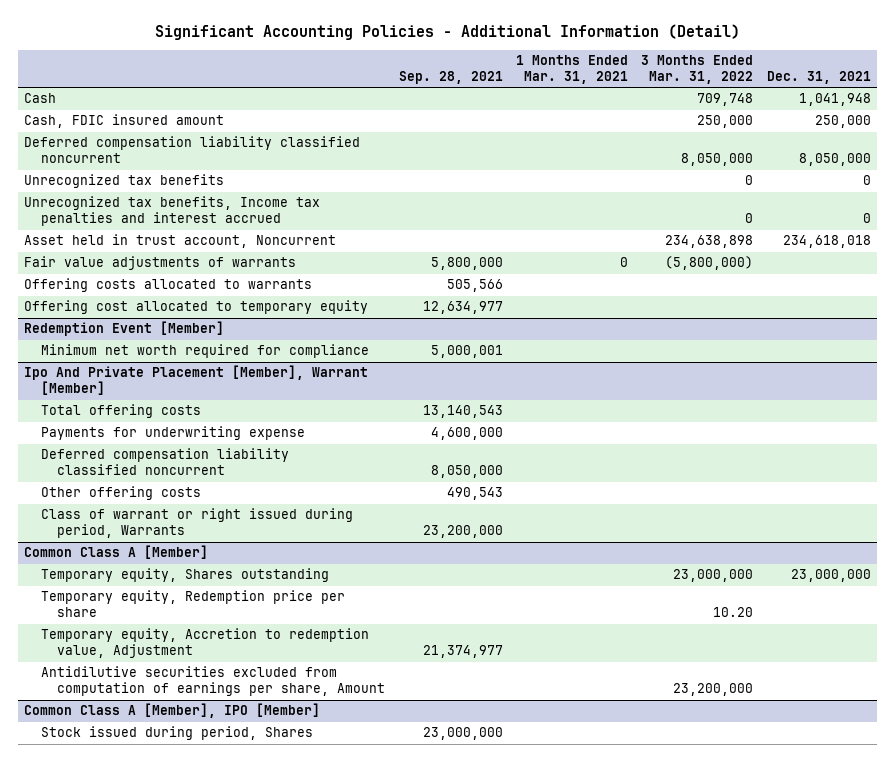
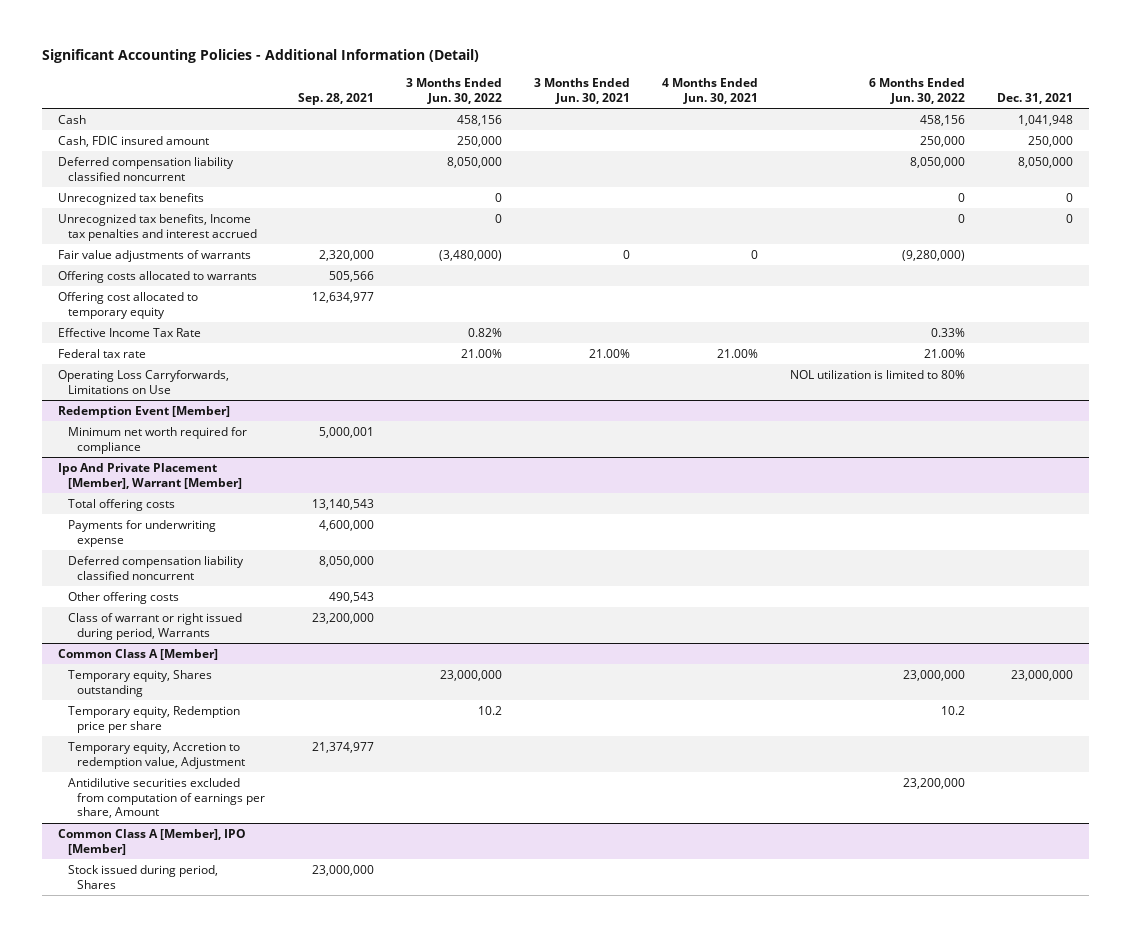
- | Sep. 28, 2021 | 1 Months Ended Mar. 31, 2021 | 3 Months Ended Mar. 31, 2022 | Dec. 31, 2021
+ | Sep. 28, 2021 | 3 Months Ended Jun. 30, 2022 | 3 Months Ended Jun. 30, 2021 | 4 Months Ended Jun. 30, 2021 | 6 Months Ended Jun. 30, 2022 | Dec. 31, 2021
- Asset held in trust account, Noncurrent | | | 234,638,898 | 234,618,018
- Fair value adjustments of warrants | 5,800,000 | 0 | (5,800,000) |
+ Fair value adjustments of warrants | 2,320,000 | (3,480,000) | 0 | 0 | (9,280,000) |
+ Effective Income Tax Rate | | 0.82% | | | 0.33% |
+ Federal tax rate | | 21.00% | 21.00% | 21.00% | 21.00% |
+ Operating Loss Carryforwards, Limitations on Use | | | | | NOL utilization is limited to 80% |

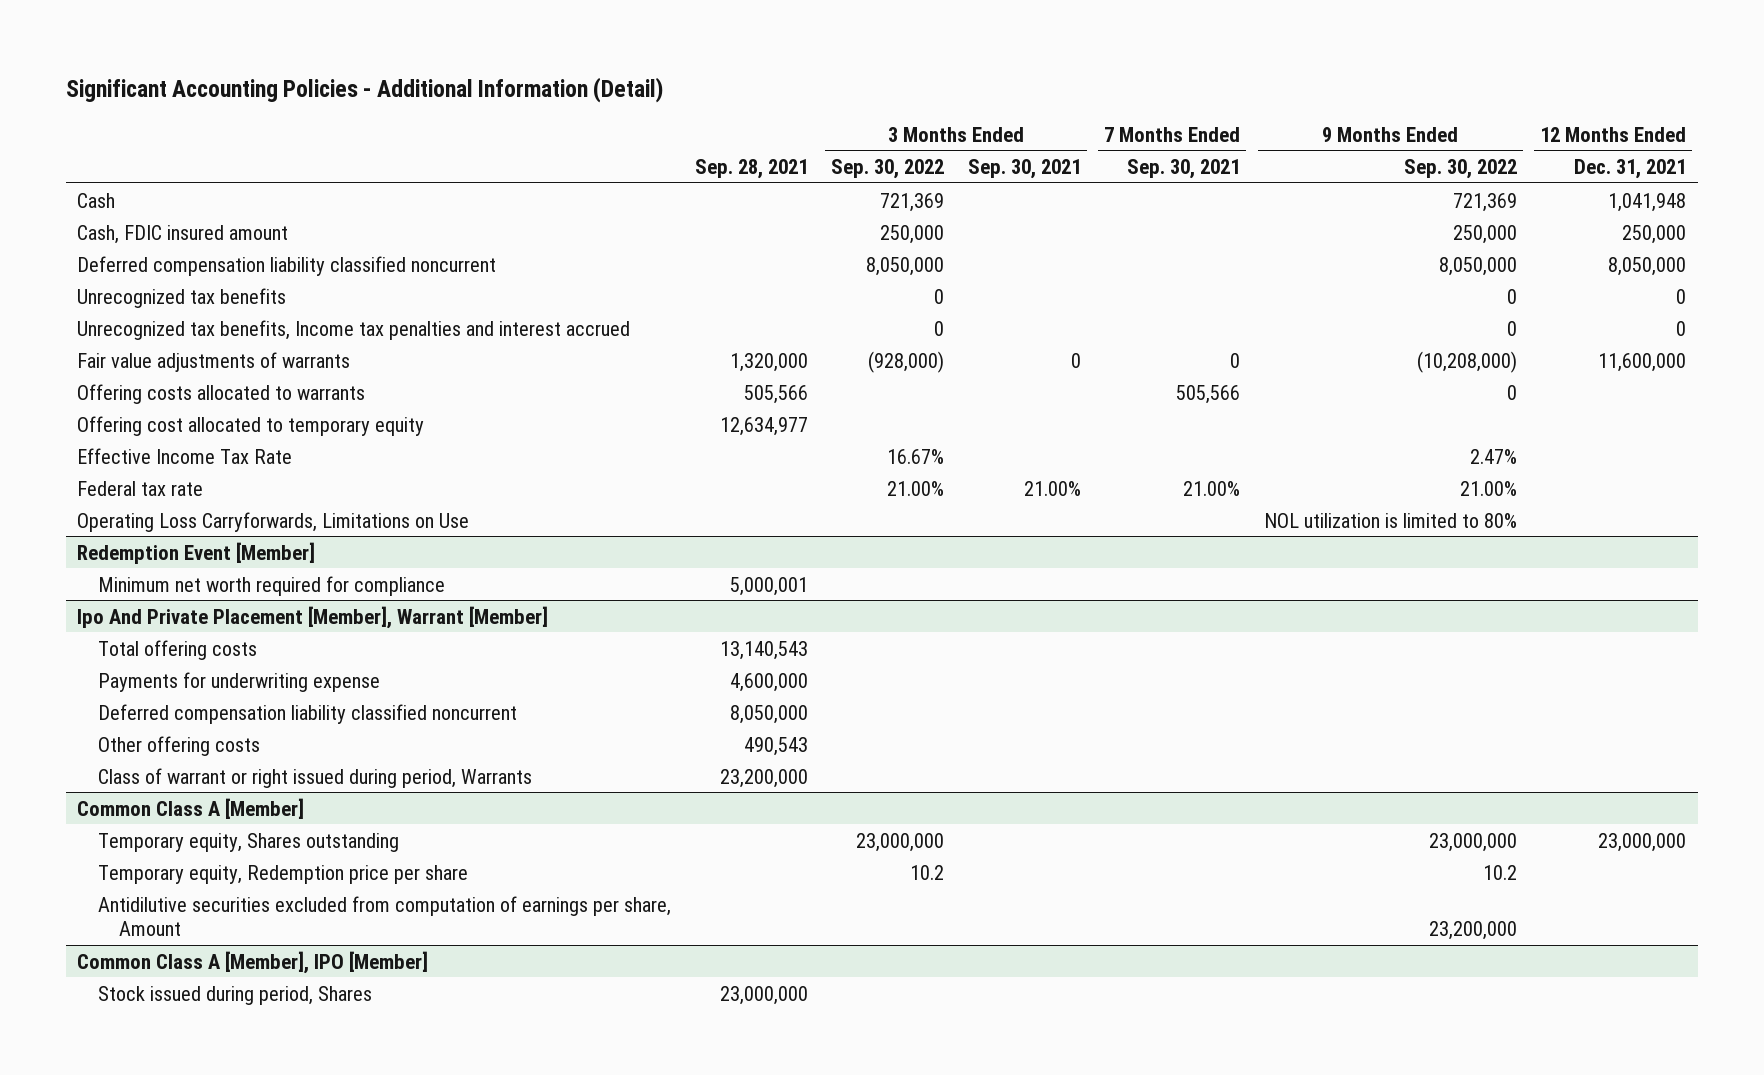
- | Sep. 28, 2021 | 3 Months Ended Jun. 30, 2022 | 3 Months Ended Jun. 30, 2021 | 4 Months Ended Jun. 30, 2021 | 6 Months Ended Jun. 30, 2022 | Dec. 31, 2021
+ | Sep. 28, 2021 | 3 Months Ended Sep. 30, 2022 | 3 Months Ended Sep. 30, 2021 | 7 Months Ended Sep. 30, 2021 | 9 Months Ended Sep. 30, 2022 | 12 Months Ended Dec. 31, 2021
- Fair value adjustments of warrants | 2,320,000 | (3,480,000) | 0 | 0 | (9,280,000) |
+ Fair value adjustments of warrants | 1,320,000 | (928,000) | 0 | 0 | (10,208,000) | 11,600,000
@ Common Class A [Member]
- Temporary equity, Accretion to redemption value, Adjustment | 21,374,977 | | | | |

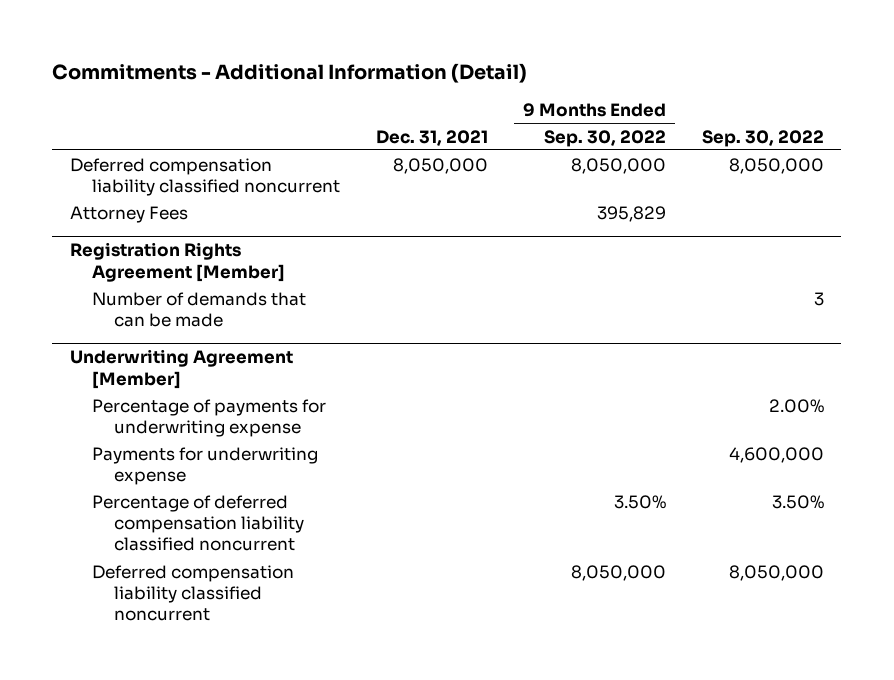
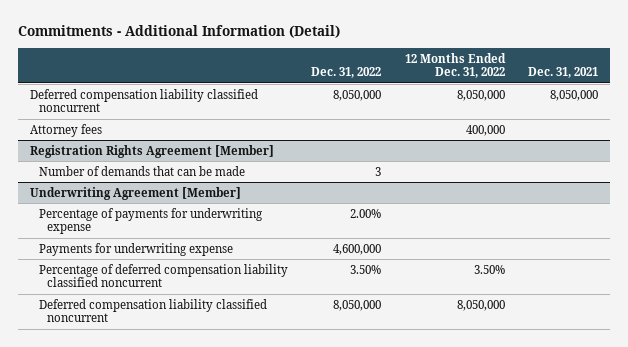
- | Dec. 31, 2021 | 9 Months Ended Sep. 30, 2022 | Sep. 30, 2022
+ | Dec. 31, 2022 | 12 Months Ended Dec. 31, 2022 | Dec. 31, 2021
- Attorney Fees | | 395,829 |
+ Attorney fees | | 400,000 |

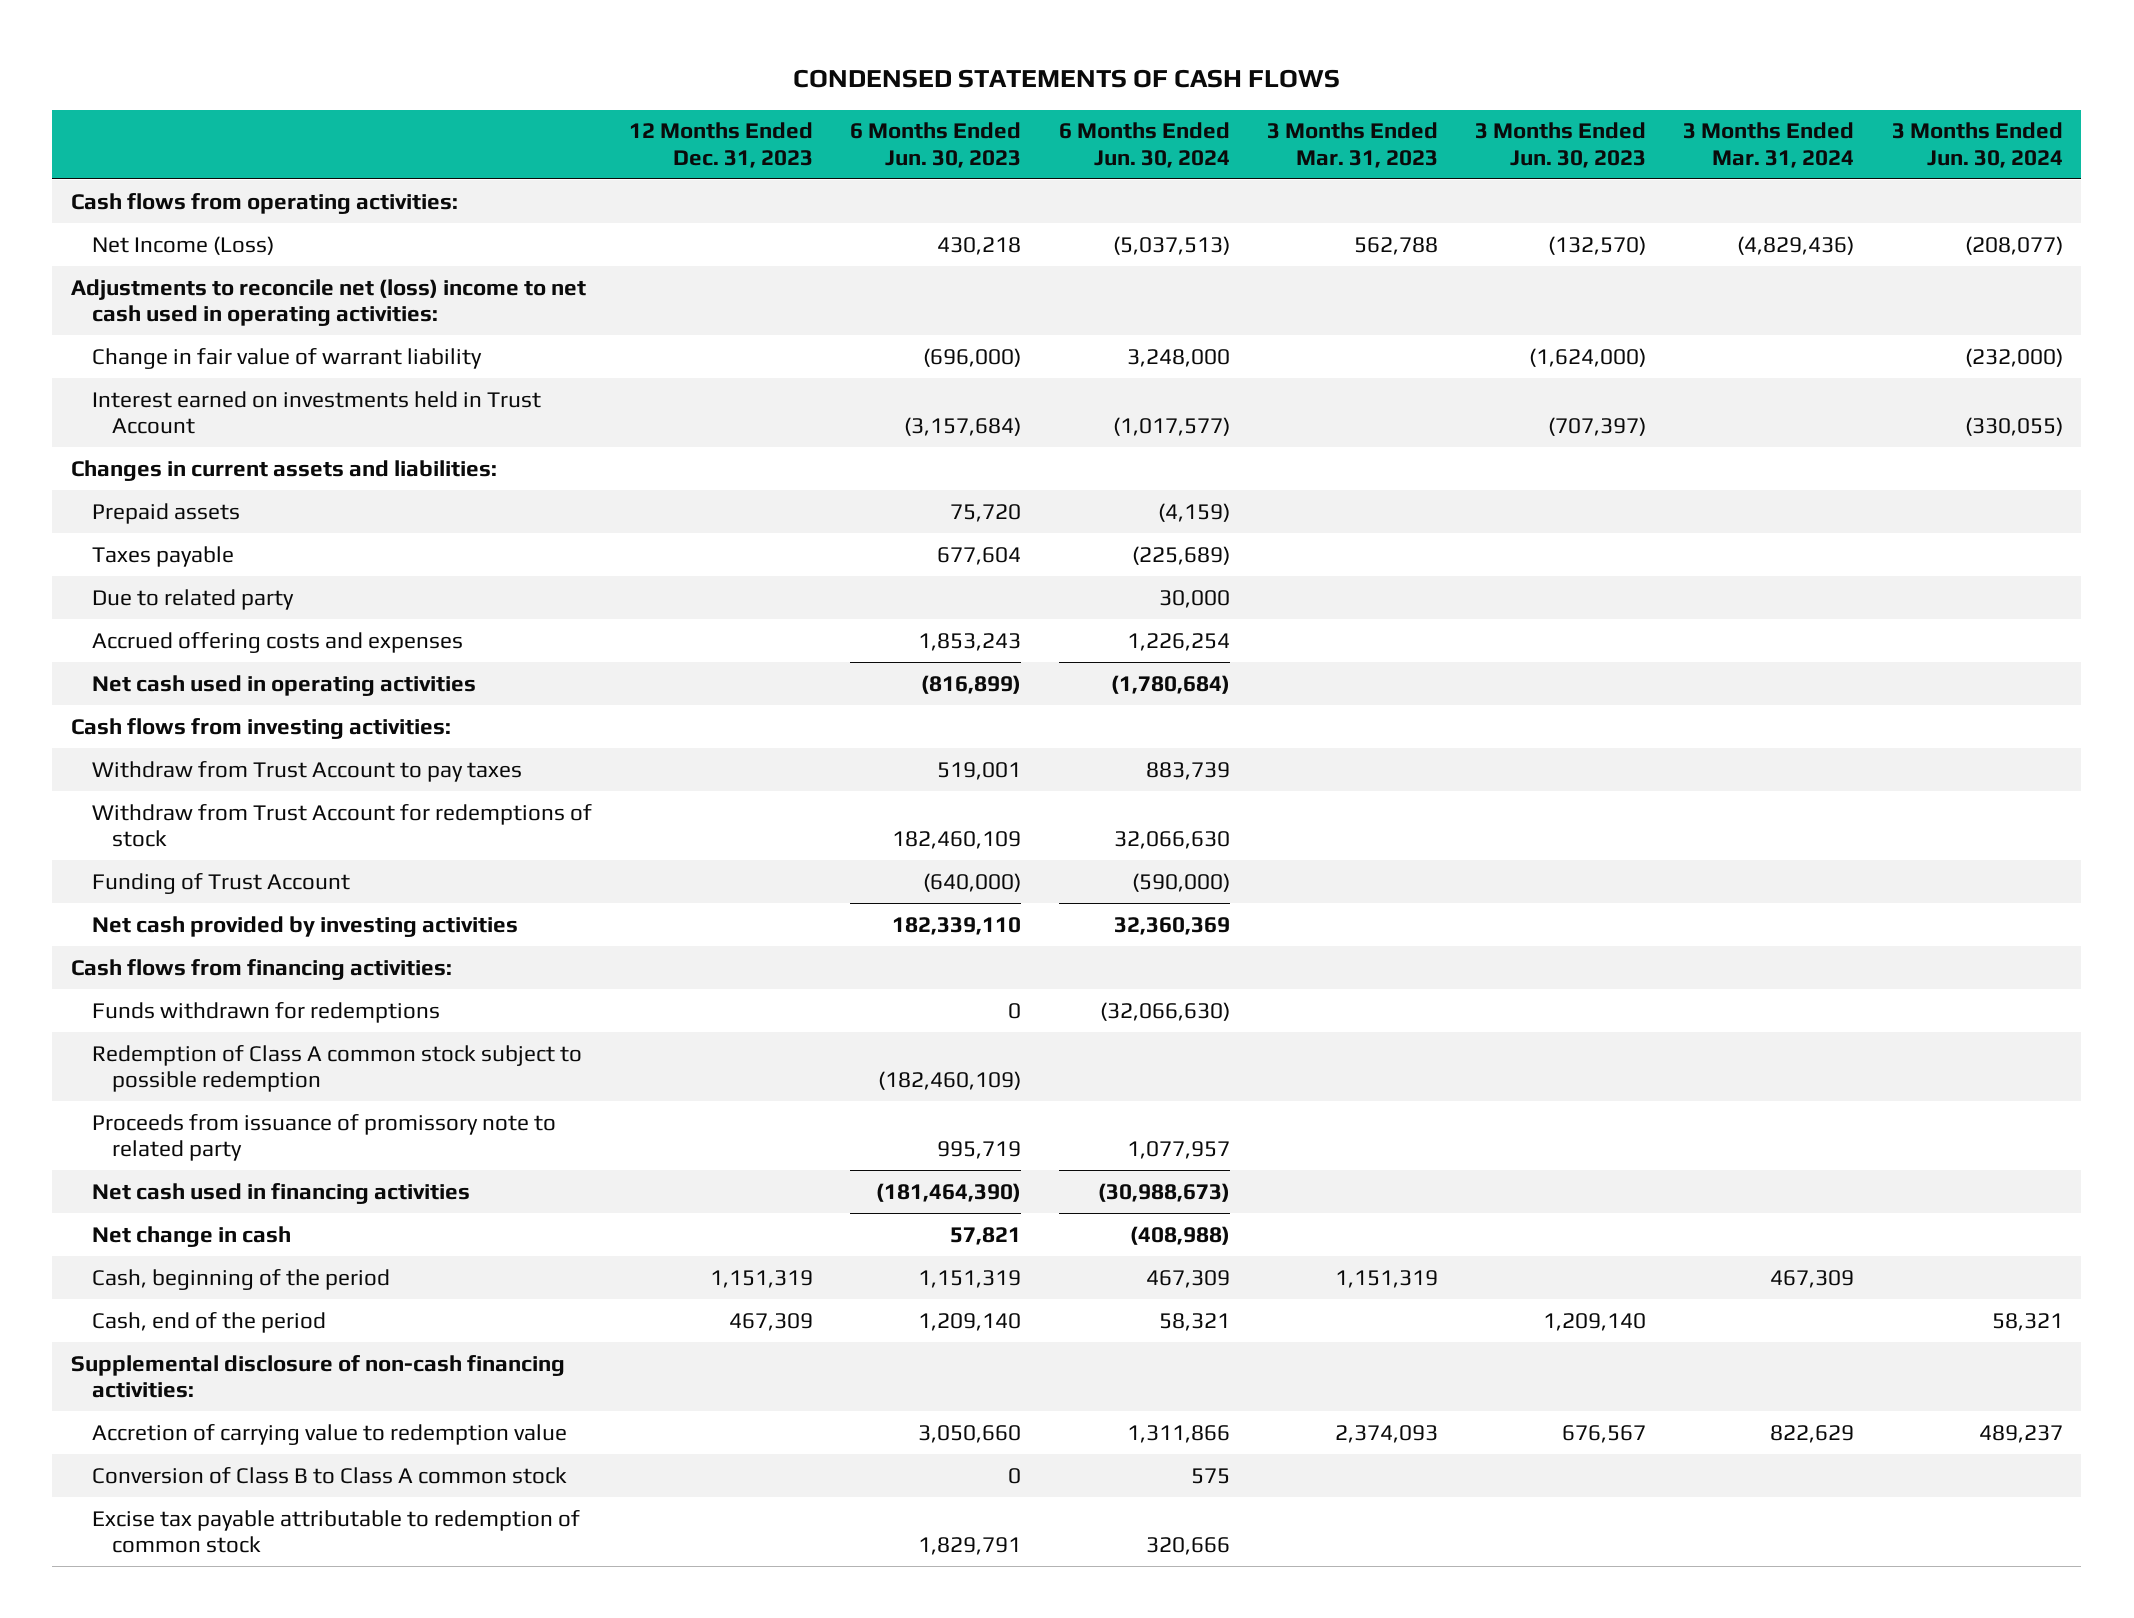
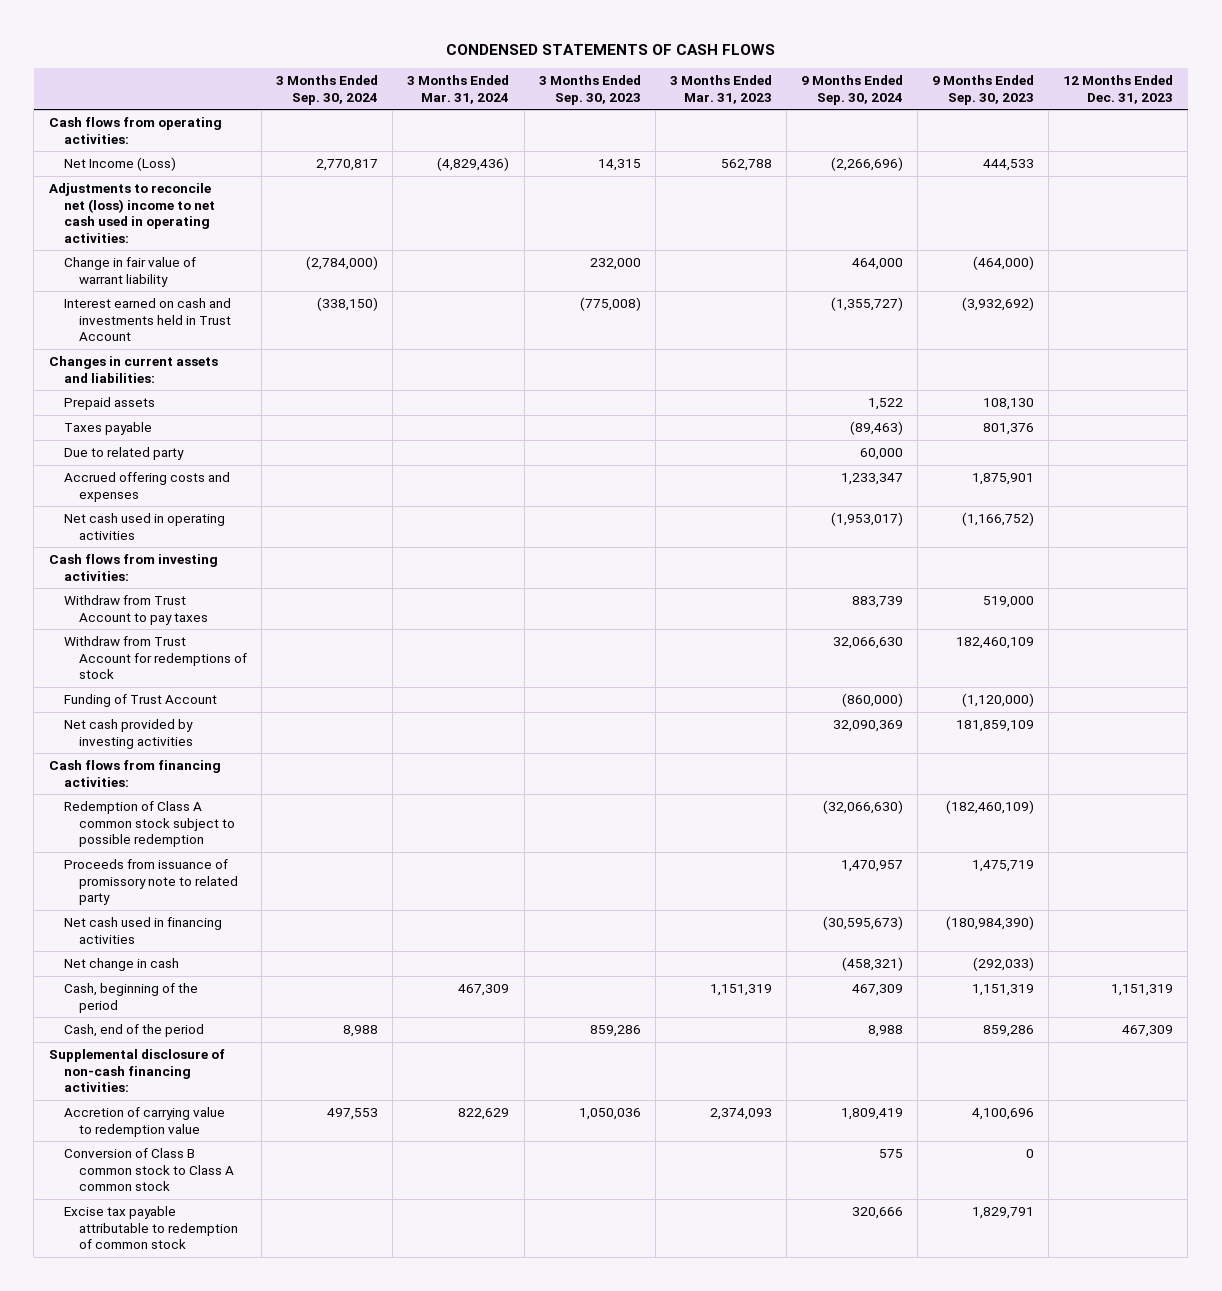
- | 12 Months Ended Dec. 31, 2023 | 6 Months Ended Jun. 30, 2023 | 6 Months Ended Jun. 30, 2024 | 3 Months Ended Mar. 31, 2023 | 3 Months Ended Jun. 30, 2023 | 3 Months Ended Mar. 31, 2024 | 3 Months Ended Jun. 30, 2024
+ | 3 Months Ended Sep. 30, 2024 | 3 Months Ended Mar. 31, 2024 | 3 Months Ended Sep. 30, 2023 | 3 Months Ended Mar. 31, 2023 | 9 Months Ended Sep. 30, 2024 | 9 Months Ended Sep. 30, 2023 | 12 Months Ended Dec. 31, 2023
- Interest earned on investments held in Trust Account | | (3,157,684) | (1,017,577) | | (707,397) | | (330,055)
+ Interest earned on cash and investments held in Trust Account | (338,150) | | (775,008) | | (1,355,727) | (3,932,692) |
- Funds withdrawn for redemptions | | 0 | (32,066,630) | | | |
- Conversion of Class B to Class A common stock | | 0 | 575 | | | |
+ Conversion of Class B common stock to Class A common stock | | | | | 575 | 0 |

